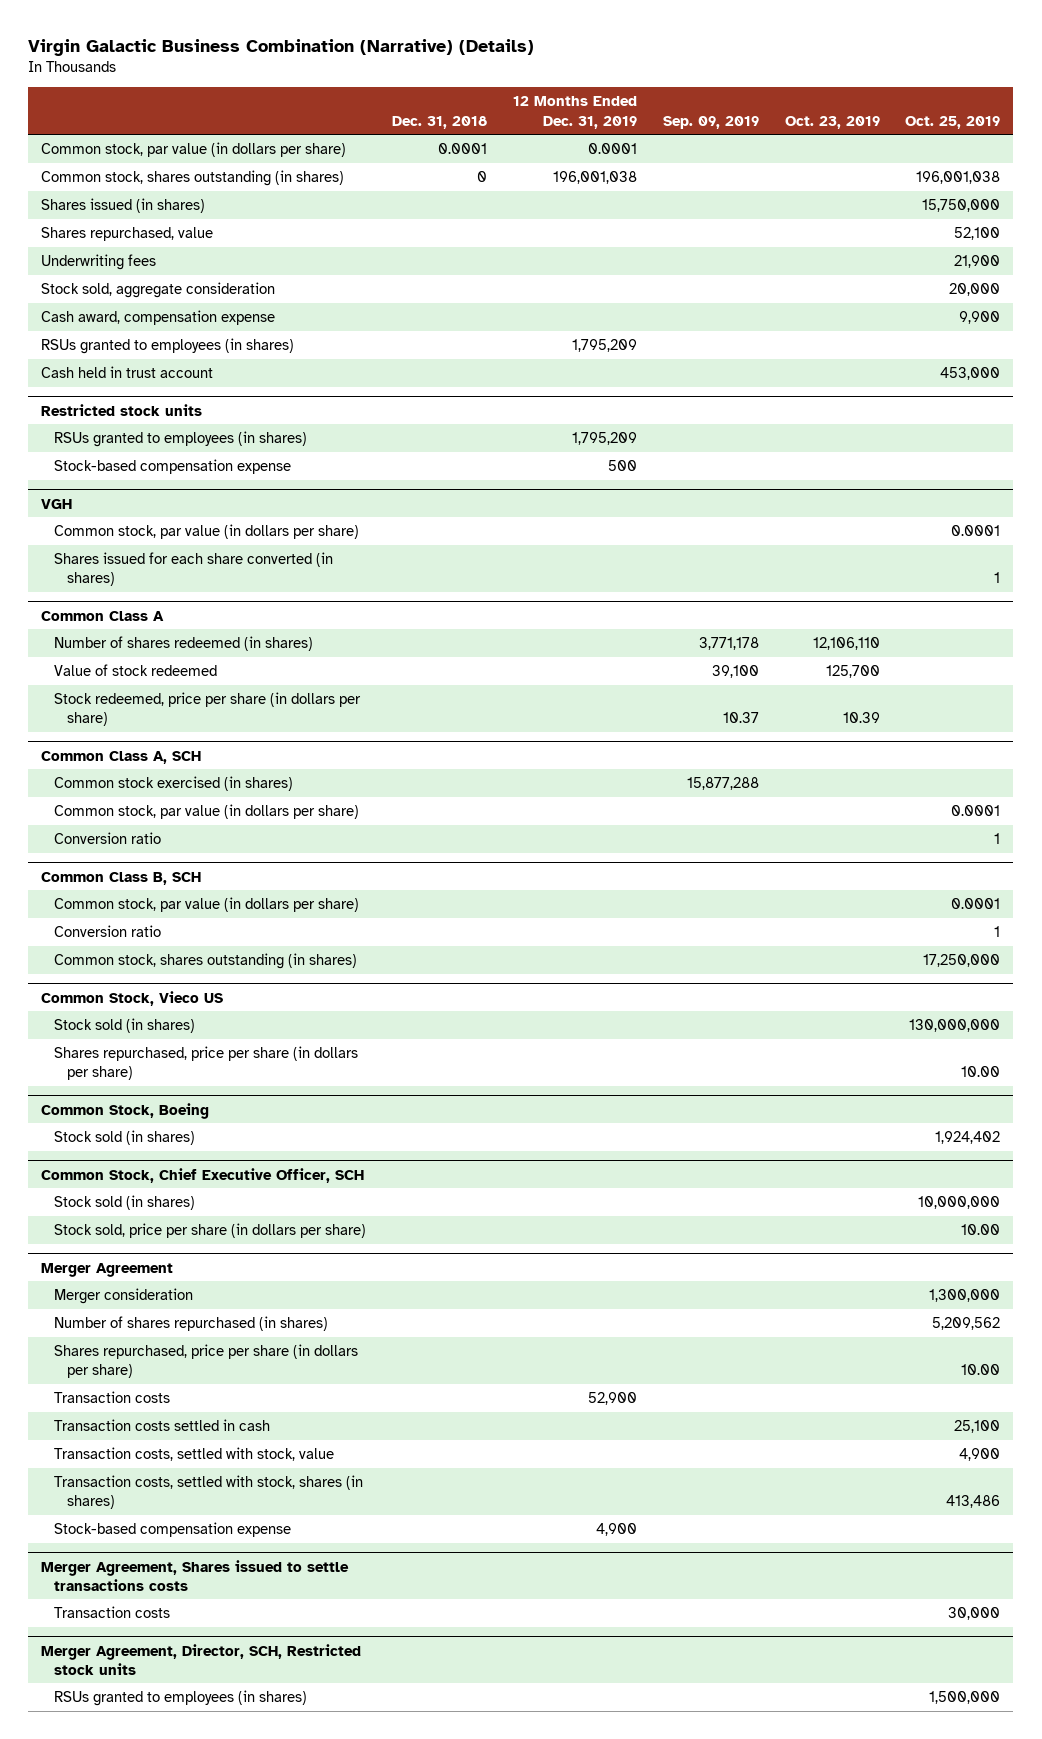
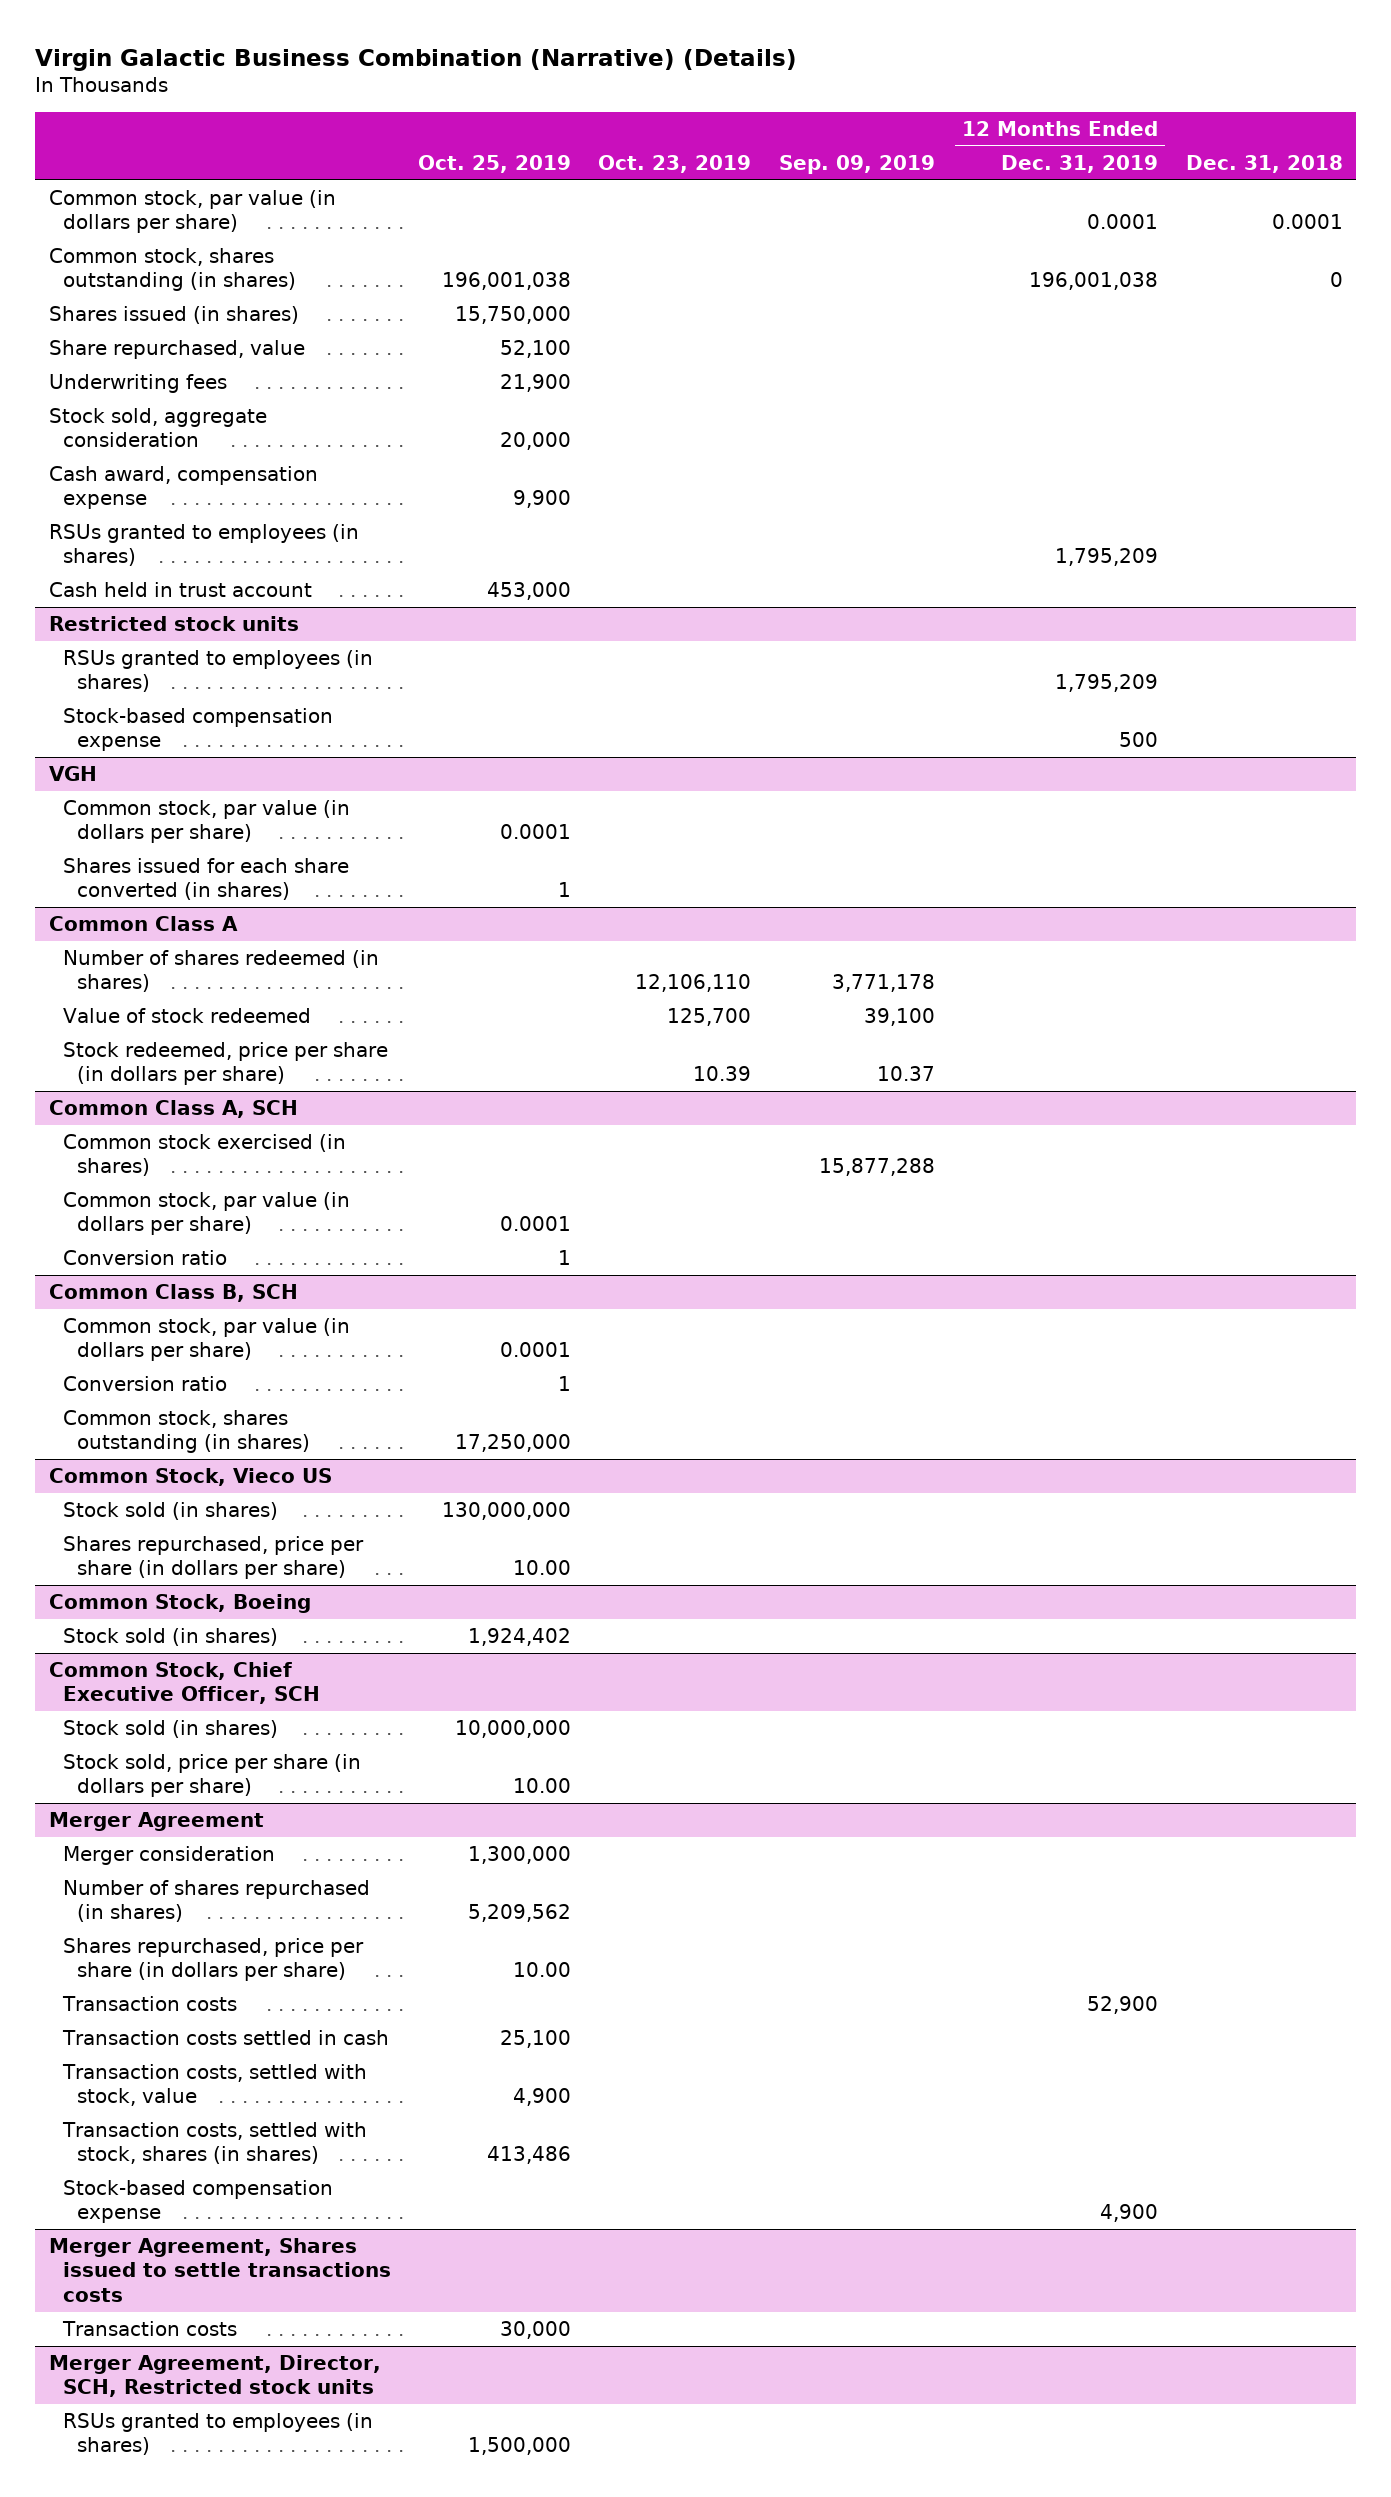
- | Dec. 31, 2018 | 12 Months Ended Dec. 31, 2019 | Sep. 09, 2019 | Oct. 23, 2019 | Oct. 25, 2019
+ | Oct. 25, 2019 | Oct. 23, 2019 | Sep. 09, 2019 | 12 Months Ended Dec. 31, 2019 | Dec. 31, 2018
- Shares repurchased, value | | | | | 52,100
+ Share repurchased, value | 52,100 | | | |

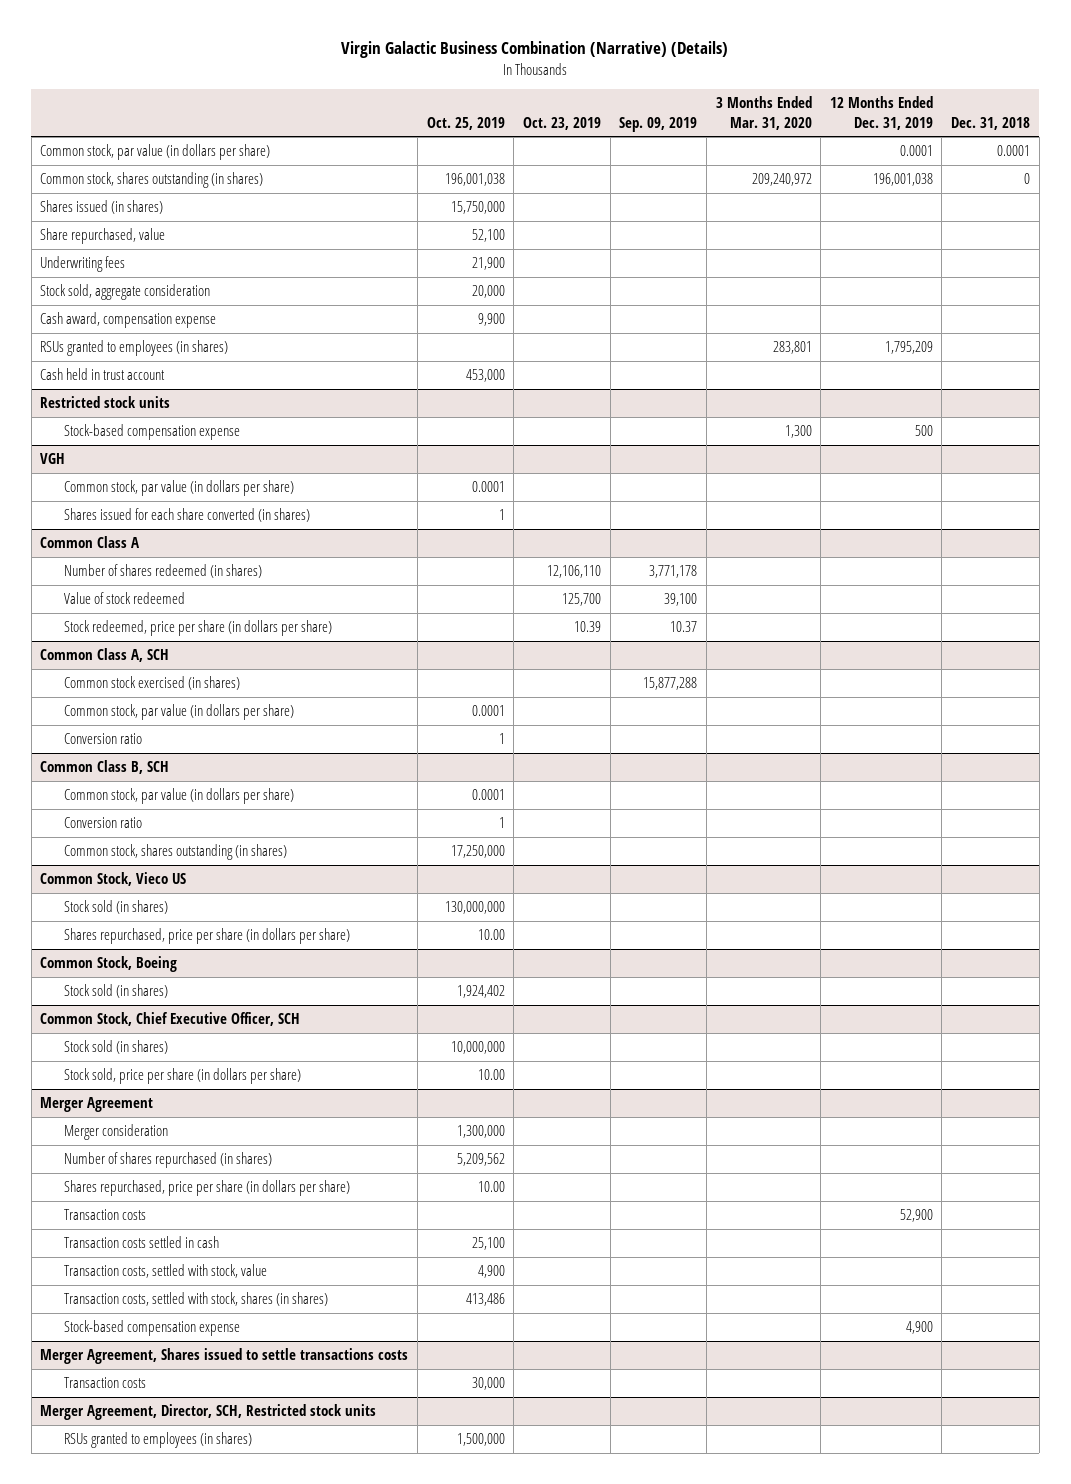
- | Oct. 25, 2019 | Oct. 23, 2019 | Sep. 09, 2019 | 12 Months Ended Dec. 31, 2019 | Dec. 31, 2018
+ | Oct. 25, 2019 | Oct. 23, 2019 | Sep. 09, 2019 | 3 Months Ended Mar. 31, 2020 | 12 Months Ended Dec. 31, 2019 | Dec. 31, 2018
@ Restricted stock units
- RSUs granted to employees (in shares) | | | | 1,795,209 |

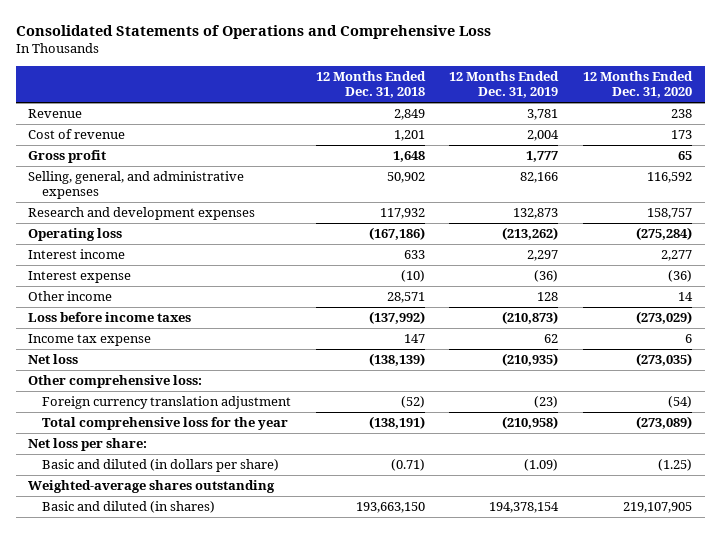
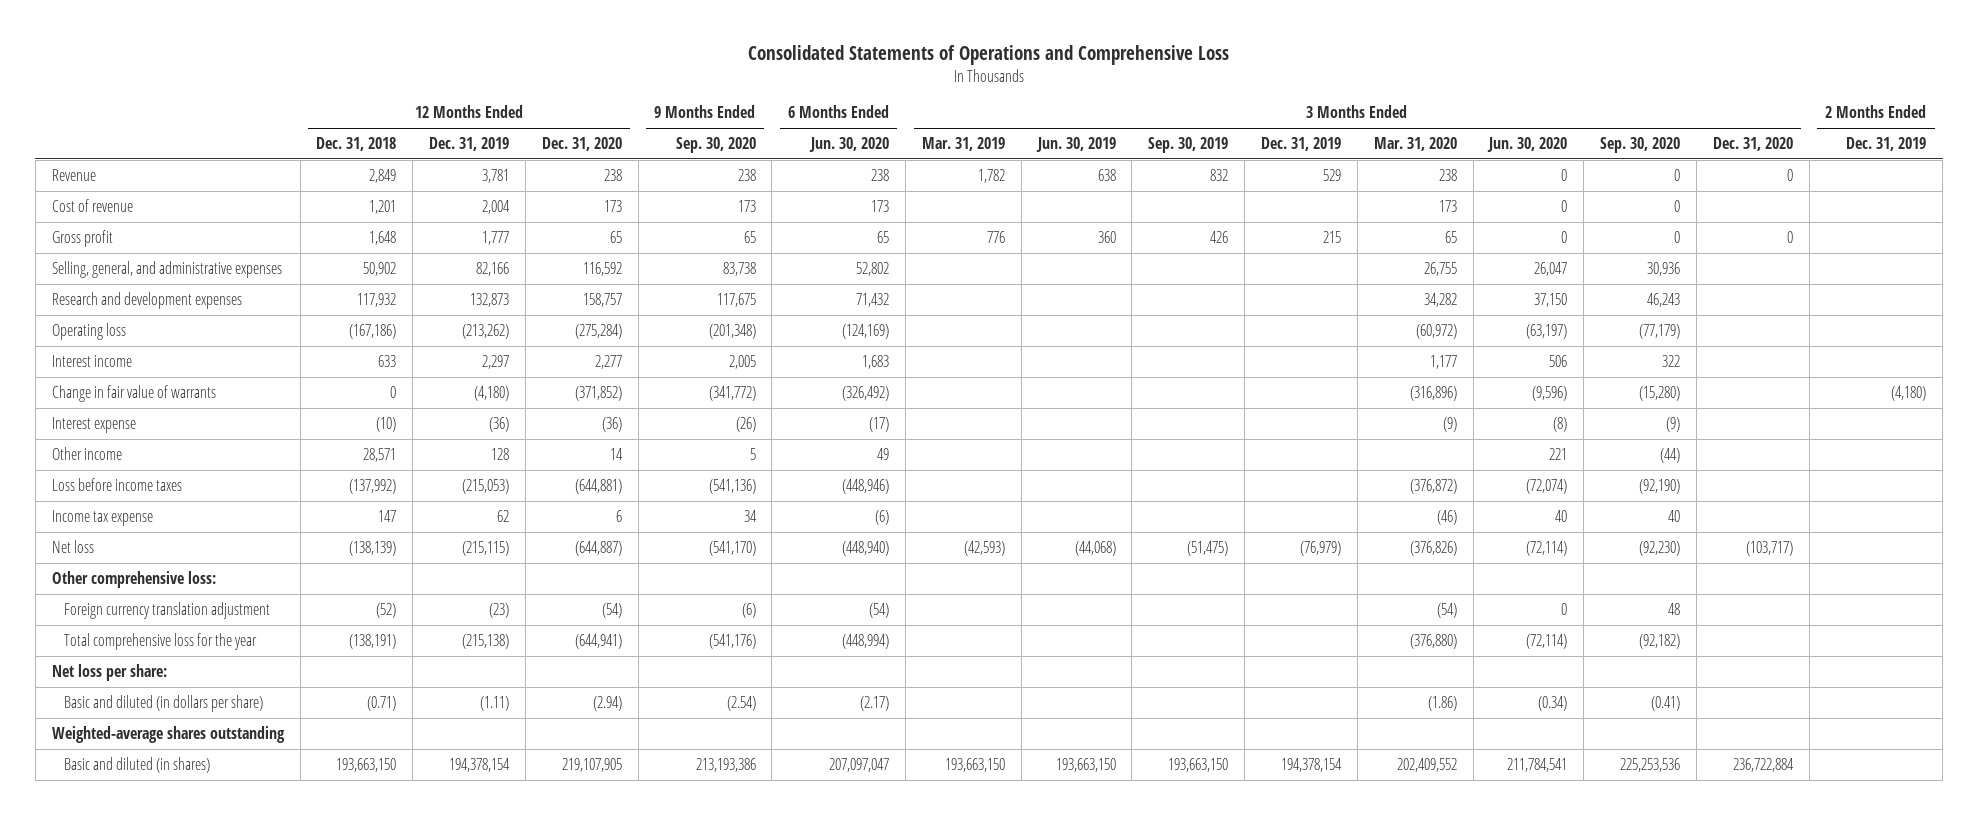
- | 12 Months Ended Dec. 31, 2018 | 12 Months Ended Dec. 31, 2019 | 12 Months Ended Dec. 31, 2020
+ | 12 Months Ended Dec. 31, 2018 | 12 Months Ended Dec. 31, 2019 | 12 Months Ended Dec. 31, 2020 | 9 Months Ended Sep. 30, 2020 | 6 Months Ended Jun. 30, 2020 | 3 Months Ended Mar. 31, 2019 | 3 Months Ended Jun. 30, 2019 | 3 Months Ended Sep. 30, 2019 | 3 Months Ended Dec. 31, 2019 | 3 Months Ended Mar. 31, 2020 | 3 Months Ended Jun. 30, 2020 | 3 Months Ended Sep. 30, 2020 | 3 Months Ended Dec. 31, 2020 | 2 Months Ended Dec. 31, 2019
+ Change in fair value of warrants | 0 | (4,180) | (371,852) | (341,772) | (326,492) | | | | | (316,896) | (9,596) | (15,280) | | (4,180)
- Loss before income taxes | (137,992) | (210,873) | (273,029)
+ Loss before income taxes | (137,992) | (215,053) | (644,881) | (541,136) | (448,946) | | | | | (376,872) | (72,074) | (92,190) | |
- Net loss | (138,139) | (210,935) | (273,035)
+ Net loss | (138,139) | (215,115) | (644,887) | (541,170) | (448,940) | (42,593) | (44,068) | (51,475) | (76,979) | (376,826) | (72,114) | (92,230) | (103,717) |
- Total comprehensive loss for the year | (138,191) | (210,958) | (273,089)
+ Total comprehensive loss for the year | (138,191) | (215,138) | (644,941) | (541,176) | (448,994) | | | | | (376,880) | (72,114) | (92,182) | |
- Basic and diluted (in dollars per share) | (0.71) | (1.09) | (1.25)
+ Basic and diluted (in dollars per share) | (0.71) | (1.11) | (2.94) | (2.54) | (2.17) | | | | | (1.86) | (0.34) | (0.41) | |

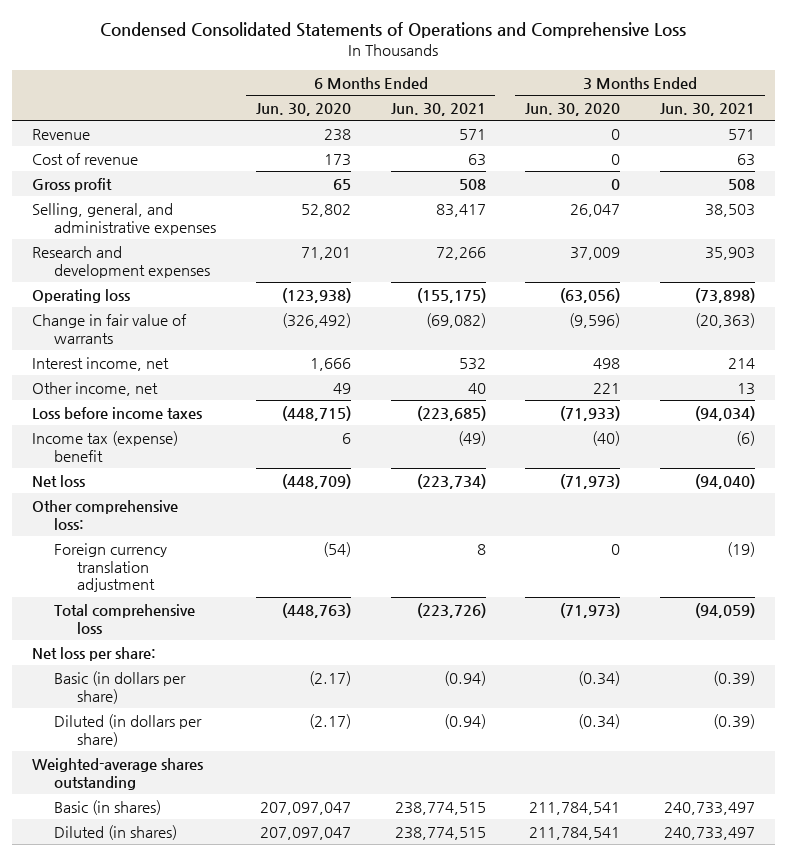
- Consolidated Statements of Operations and Comprehensive Loss
+ Condensed Consolidated Statements of Operations and Comprehensive Loss
- | 12 Months Ended Dec. 31, 2018 | 12 Months Ended Dec. 31, 2019 | 12 Months Ended Dec. 31, 2020 | 9 Months Ended Sep. 30, 2020 | 6 Months Ended Jun. 30, 2020 | 3 Months Ended Mar. 31, 2019 | 3 Months Ended Jun. 30, 2019 | 3 Months Ended Sep. 30, 2019 | 3 Months Ended Dec. 31, 2019 | 3 Months Ended Mar. 31, 2020 | 3 Months Ended Jun. 30, 2020 | 3 Months Ended Sep. 30, 2020 | 3 Months Ended Dec. 31, 2020 | 2 Months Ended Dec. 31, 2019
+ | 6 Months Ended Jun. 30, 2020 | 6 Months Ended Jun. 30, 2021 | 3 Months Ended Jun. 30, 2020 | 3 Months Ended Jun. 30, 2021
- Research and development expenses | 117,932 | 132,873 | 158,757 | 117,675 | 71,432 | | | | | 34,282 | 37,150 | 46,243 | |
- Operating loss | (167,186) | (213,262) | (275,284) | (201,348) | (124,169) | | | | | (60,972) | (63,197) | (77,179) | |
- Interest income | 633 | 2,297 | 2,277 | 2,005 | 1,683 | | | | | 1,177 | 506 | 322 | |
+ Research and development expenses | 71,201 | 72,266 | 37,009 | 35,903
+ Operating loss | (123,938) | (155,175) | (63,056) | (73,898)
- Interest expense | (10) | (36) | (36) | (26) | (17) | | | | | (9) | (8) | (9) | |
- Other income | 28,571 | 128 | 14 | 5 | 49 | | | | | | 221 | (44) | |
- Loss before income taxes | (137,992) | (215,053) | (644,881) | (541,136) | (448,946) | | | | | (376,872) | (72,074) | (92,190) | |
- Income tax expense | 147 | 62 | 6 | 34 | (6) | | | | | (46) | 40 | 40 | |
- Net loss | (138,139) | (215,115) | (644,887) | (541,170) | (448,940) | (42,593) | (44,068) | (51,475) | (76,979) | (376,826) | (72,114) | (92,230) | (103,717) |
+ Interest income, net | 1,666 | 532 | 498 | 214
+ Other income, net | 49 | 40 | 221 | 13
+ Loss before income taxes | (448,715) | (223,685) | (71,933) | (94,034)
+ Income tax (expense) benefit | 6 | (49) | (40) | (6)
+ Net loss | (448,709) | (223,734) | (71,973) | (94,040)
- Total comprehensive loss for the year | (138,191) | (215,138) | (644,941) | (541,176) | (448,994) | | | | | (376,880) | (72,114) | (92,182) | |
+ Total comprehensive loss | (448,763) | (223,726) | (71,973) | (94,059)
- Basic and diluted (in dollars per share) | (0.71) | (1.11) | (2.94) | (2.54) | (2.17) | | | | | (1.86) | (0.34) | (0.41) | |
+ Basic (in dollars per share) | (2.17) | (0.94) | (0.34) | (0.39)
+ Diluted (in dollars per share) | (2.17) | (0.94) | (0.34) | (0.39)
- Basic and diluted (in shares) | 193,663,150 | 194,378,154 | 219,107,905 | 213,193,386 | 207,097,047 | 193,663,150 | 193,663,150 | 193,663,150 | 194,378,154 | 202,409,552 | 211,784,541 | 225,253,536 | 236,722,884 |
+ Basic (in shares) | 207,097,047 | 238,774,515 | 211,784,541 | 240,733,497
+ Diluted (in shares) | 207,097,047 | 238,774,515 | 211,784,541 | 240,733,497

